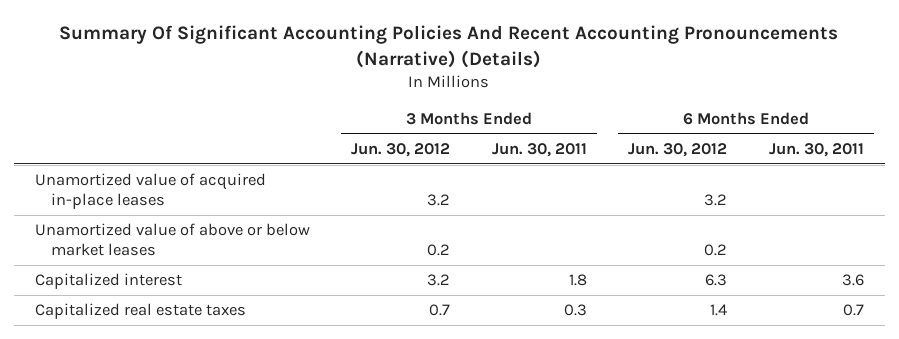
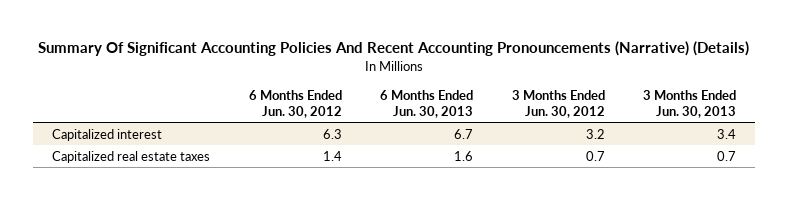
- | 3 Months Ended Jun. 30, 2012 | 3 Months Ended Jun. 30, 2011 | 6 Months Ended Jun. 30, 2012 | 6 Months Ended Jun. 30, 2011
+ | 6 Months Ended Jun. 30, 2012 | 6 Months Ended Jun. 30, 2013 | 3 Months Ended Jun. 30, 2012 | 3 Months Ended Jun. 30, 2013
- Unamortized value of acquired in-place leases | 3.2 | | 3.2 |
- Unamortized value of above or below market leases | 0.2 | | 0.2 |

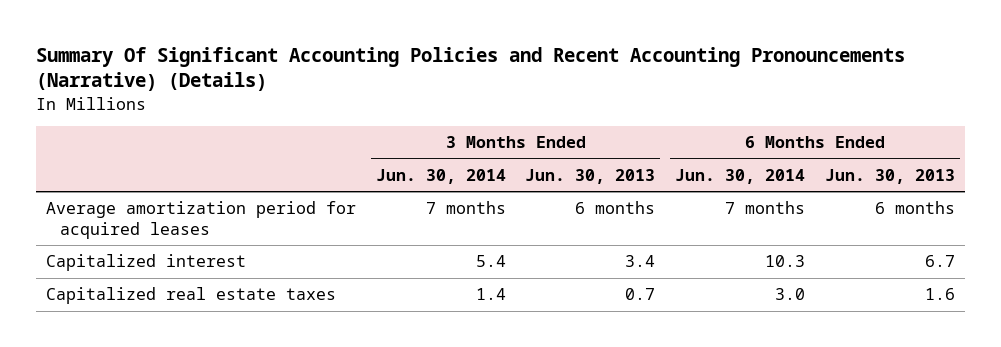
- Summary Of Significant Accounting Policies And Recent Accounting Pronouncements (Narrative) (Details)
+ Summary Of Significant Accounting Policies and Recent Accounting Pronouncements (Narrative) (Details)
- | 6 Months Ended Jun. 30, 2012 | 6 Months Ended Jun. 30, 2013 | 3 Months Ended Jun. 30, 2012 | 3 Months Ended Jun. 30, 2013
+ | 3 Months Ended Jun. 30, 2014 | 3 Months Ended Jun. 30, 2013 | 6 Months Ended Jun. 30, 2014 | 6 Months Ended Jun. 30, 2013
+ Average amortization period for acquired leases | 7 months | 6 months | 7 months | 6 months

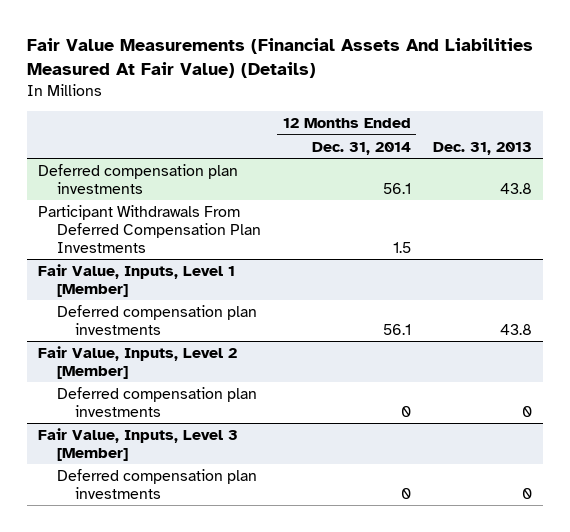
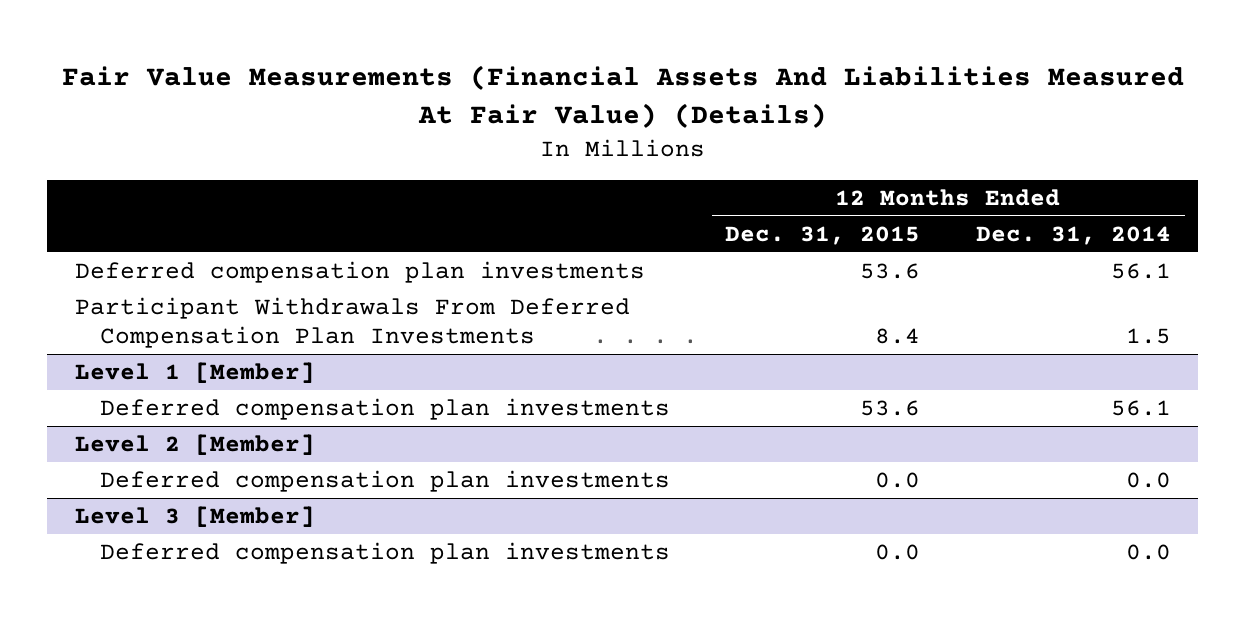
- | 12 Months Ended Dec. 31, 2014 | Dec. 31, 2013
+ | 12 Months Ended Dec. 31, 2015 | 12 Months Ended Dec. 31, 2014
- Fair Value, Inputs, Level 1 [Member]
+ Level 1 [Member]
- Fair Value, Inputs, Level 2 [Member]
- Deferred compensation plan investments | 0 | 0
- Fair Value, Inputs, Level 3 [Member]
- Deferred compensation plan investments | 0 | 0
+ Level 2 [Member]
+ Deferred compensation plan investments | 0.0 | 0.0
+ Level 3 [Member]
+ Deferred compensation plan investments | 0.0 | 0.0

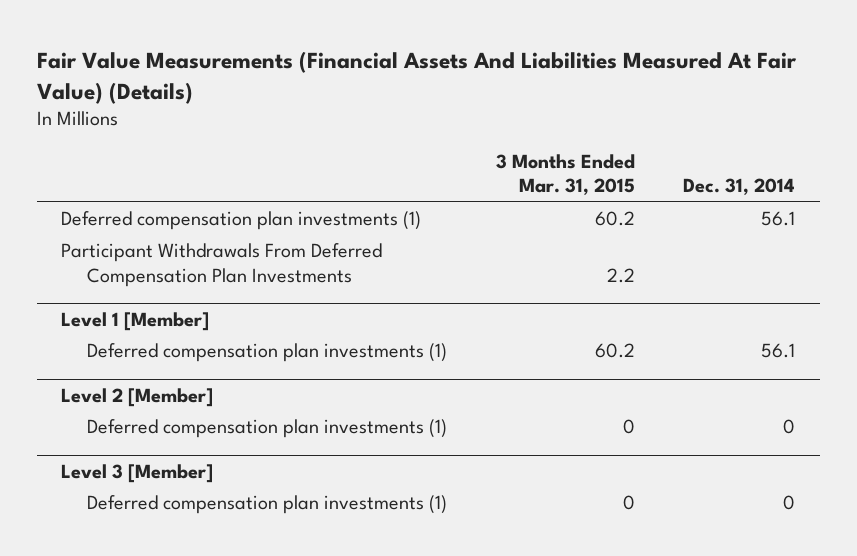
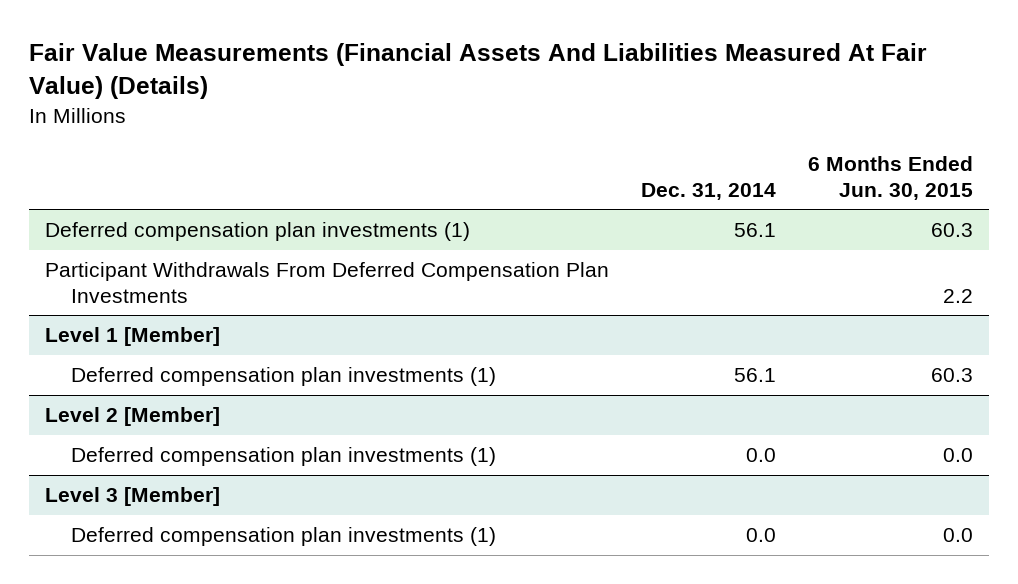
- | 3 Months Ended Mar. 31, 2015 | Dec. 31, 2014
+ | Dec. 31, 2014 | 6 Months Ended Jun. 30, 2015
@ Level 2 [Member]
- Deferred compensation plan investments (1) | 0 | 0
+ Deferred compensation plan investments (1) | 0.0 | 0.0
@ Level 3 [Member]
- Deferred compensation plan investments (1) | 0 | 0
+ Deferred compensation plan investments (1) | 0.0 | 0.0

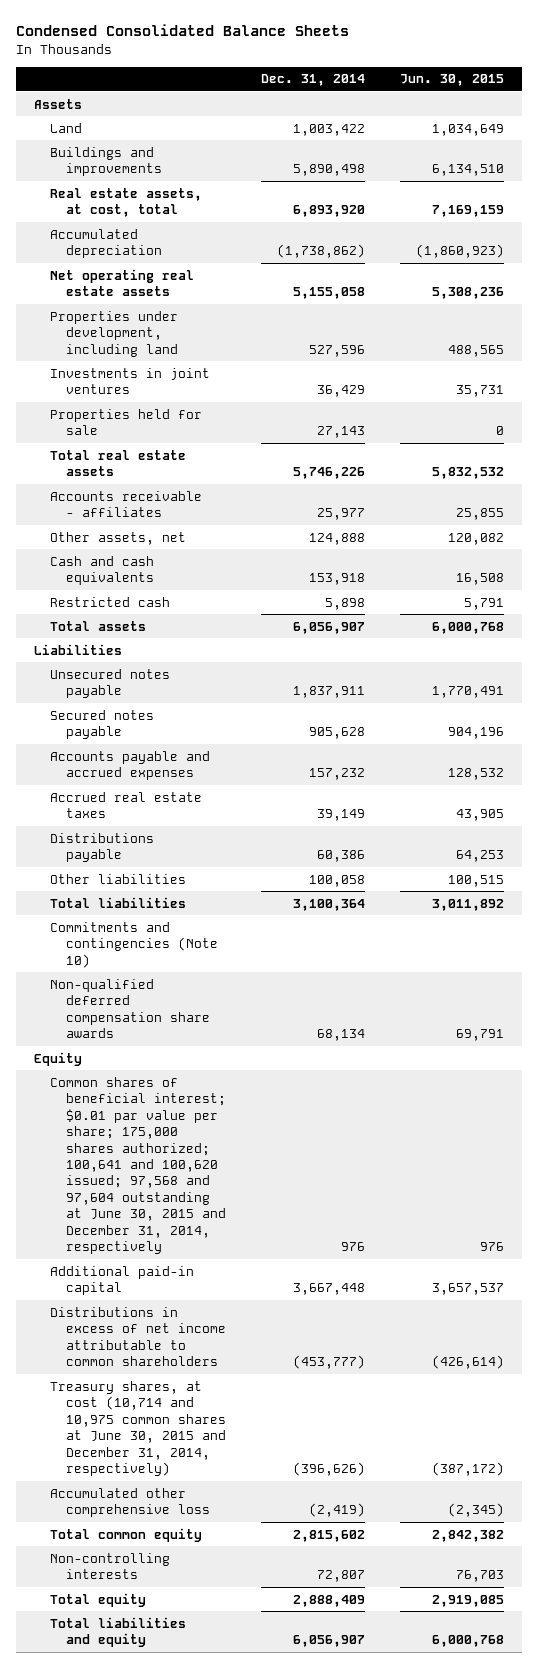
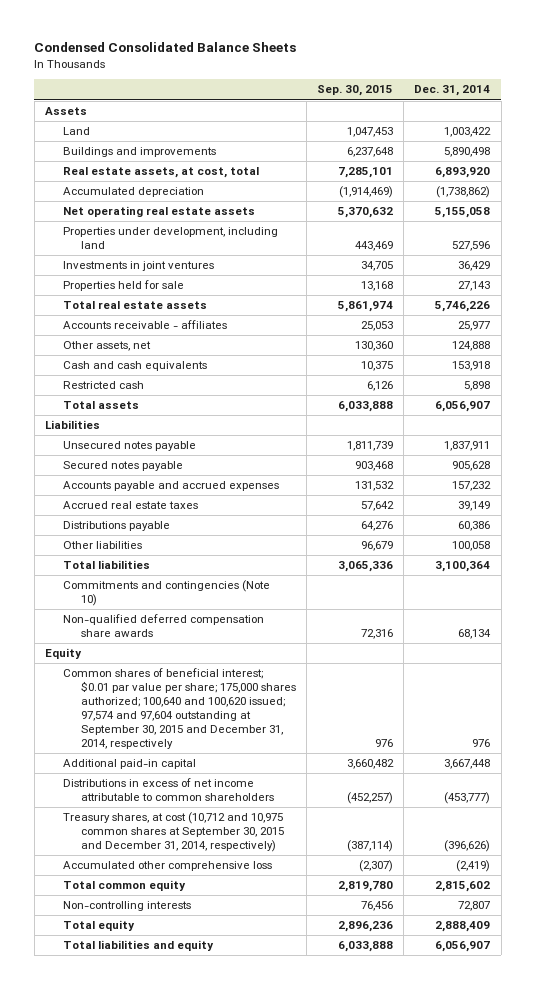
- | Dec. 31, 2014 | Jun. 30, 2015
+ | Sep. 30, 2015 | Dec. 31, 2014
- Common shares of beneficial interest; $0.01 par value per share; 175,000 shares authorized; 100,641 and 100,620 issued; 97,568 and 97,604 outstanding at June 30, 2015 and December 31, 2014, respectively | 976 | 976
+ Common shares of beneficial interest; $0.01 par value per share; 175,000 shares authorized; 100,640 and 100,620 issued; 97,574 and 97,604 outstanding at September 30, 2015 and December 31, 2014, respectively | 976 | 976
- Treasury shares, at cost (10,714 and 10,975 common shares at June 30, 2015 and December 31, 2014, respectively) | (396,626) | (387,172)
+ Treasury shares, at cost (10,712 and 10,975 common shares at September 30, 2015 and December 31, 2014, respectively) | (387,114) | (396,626)

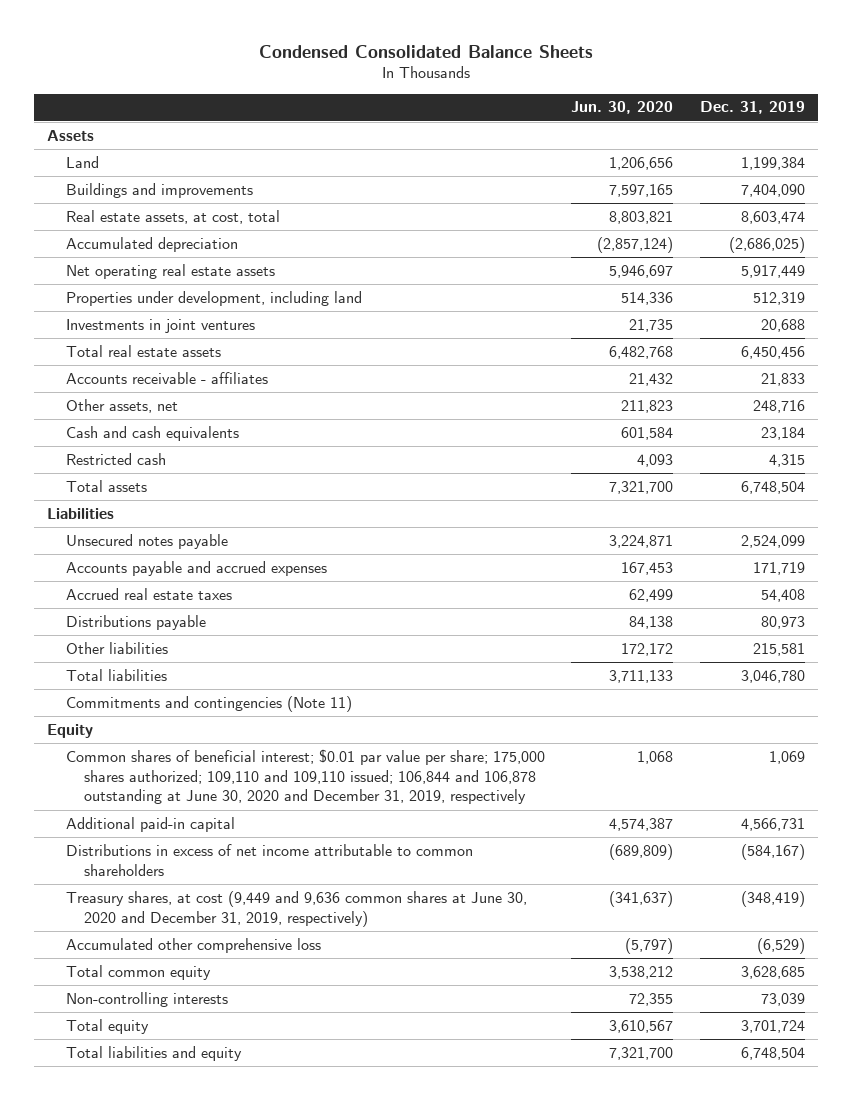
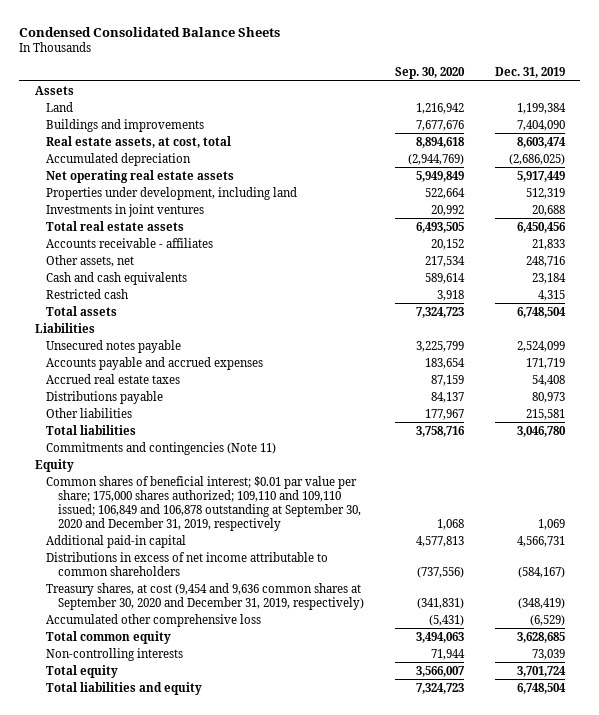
- | Jun. 30, 2020 | Dec. 31, 2019
+ | Sep. 30, 2020 | Dec. 31, 2019
- Common shares of beneficial interest; $0.01 par value per share; 175,000 shares authorized; 109,110 and 109,110 issued; 106,844 and 106,878 outstanding at June 30, 2020 and December 31, 2019, respectively | 1,068 | 1,069
+ Common shares of beneficial interest; $0.01 par value per share; 175,000 shares authorized; 109,110 and 109,110 issued; 106,849 and 106,878 outstanding at September 30, 2020 and December 31, 2019, respectively | 1,068 | 1,069
- Treasury shares, at cost (9,449 and 9,636 common shares at June 30, 2020 and December 31, 2019, respectively) | (341,637) | (348,419)
+ Treasury shares, at cost (9,454 and 9,636 common shares at September 30, 2020 and December 31, 2019, respectively) | (341,831) | (348,419)

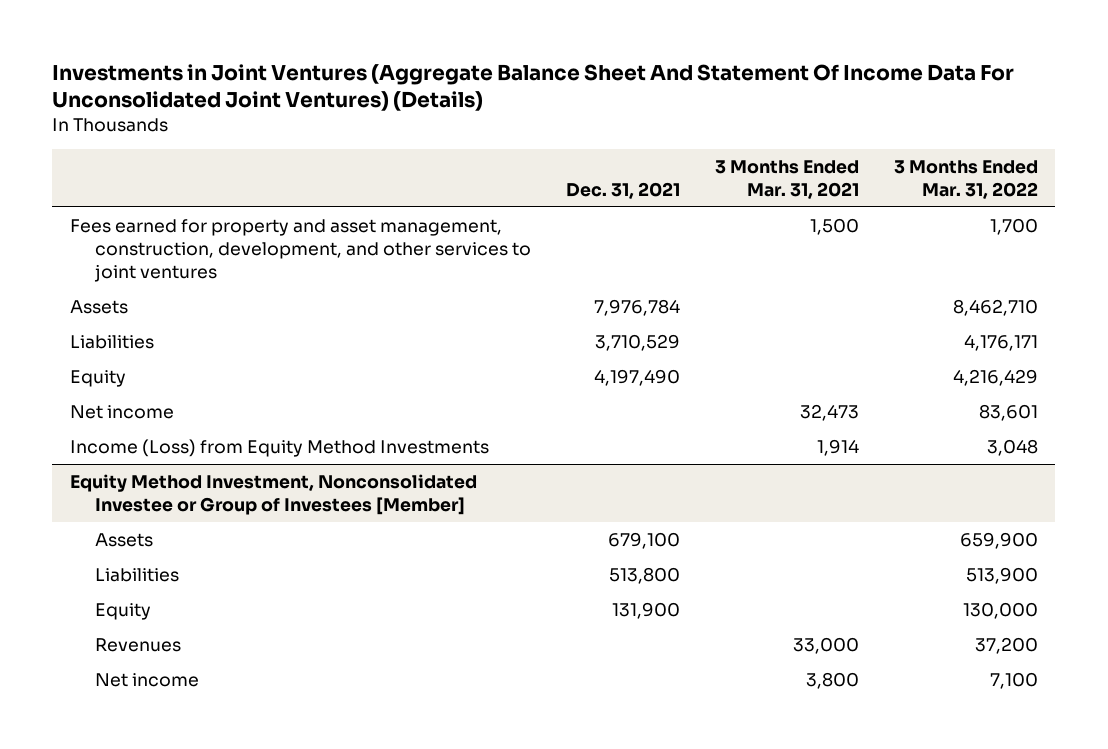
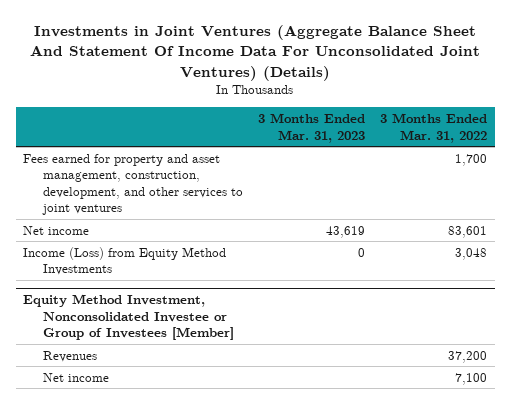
- | Dec. 31, 2021 | 3 Months Ended Mar. 31, 2021 | 3 Months Ended Mar. 31, 2022
+ | 3 Months Ended Mar. 31, 2023 | 3 Months Ended Mar. 31, 2022
- Assets | 7,976,784 | | 8,462,710
- Liabilities | 3,710,529 | | 4,176,171
- Equity | 4,197,490 | | 4,216,429
@ Equity Method Investment, Nonconsolidated Investee or Group of Investees [Member]
- Assets | 679,100 | | 659,900
- Liabilities | 513,800 | | 513,900
- Equity | 131,900 | | 130,000

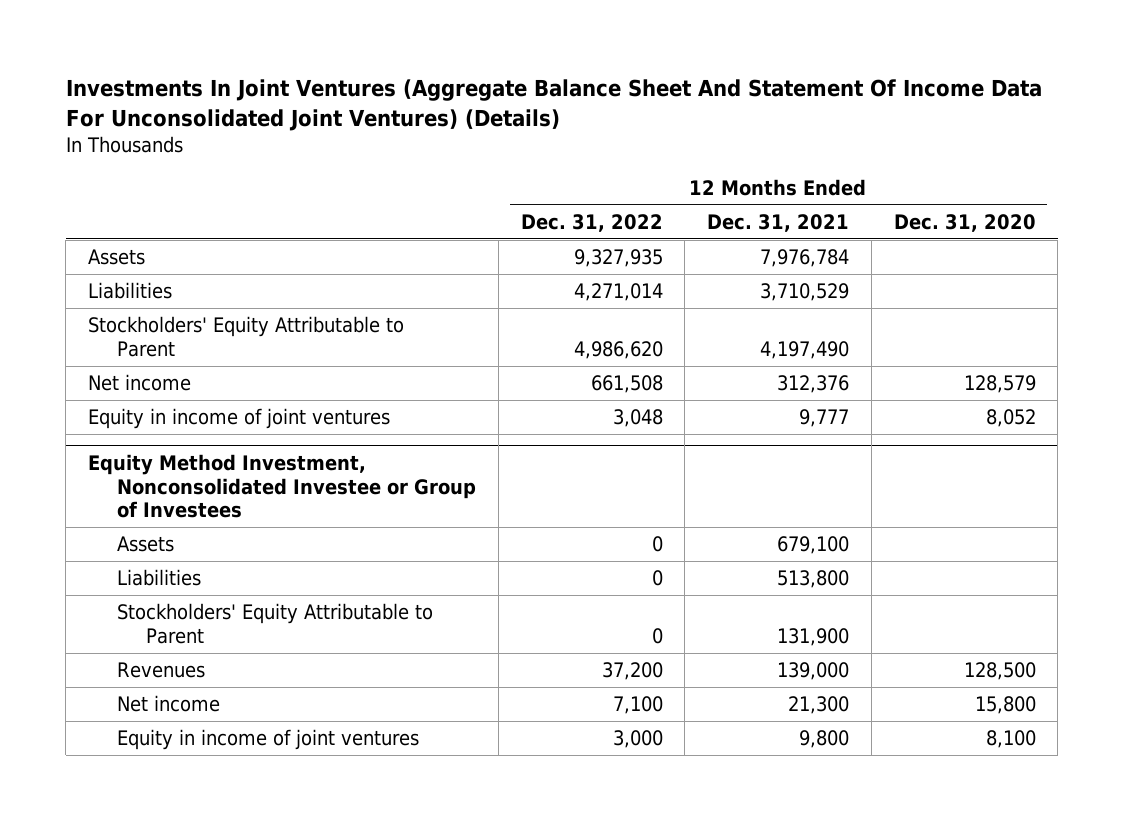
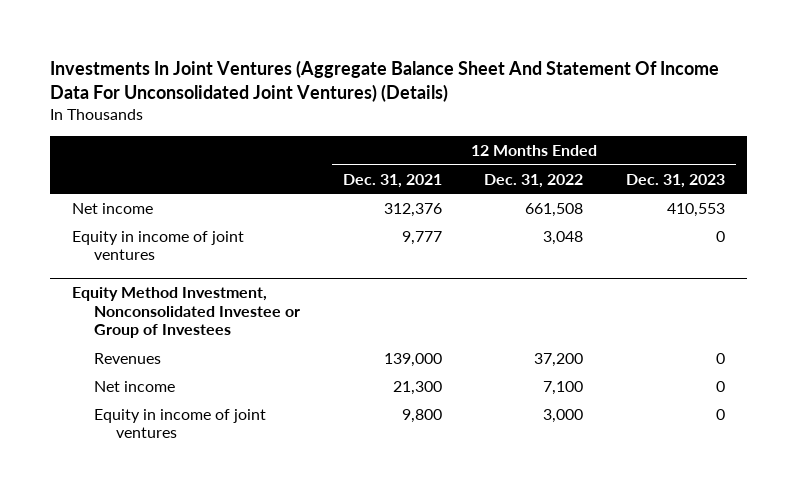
- | 12 Months Ended Dec. 31, 2022 | 12 Months Ended Dec. 31, 2021 | 12 Months Ended Dec. 31, 2020
+ | 12 Months Ended Dec. 31, 2021 | 12 Months Ended Dec. 31, 2022 | 12 Months Ended Dec. 31, 2023
- Assets | 9,327,935 | 7,976,784 |
- Liabilities | 4,271,014 | 3,710,529 |
- Stockholders' Equity Attributable to Parent | 4,986,620 | 4,197,490 |
@ Equity Method Investment, Nonconsolidated Investee or Group of Investees
- Assets | 0 | 679,100 |
- Liabilities | 0 | 513,800 |
- Stockholders' Equity Attributable to Parent | 0 | 131,900 |

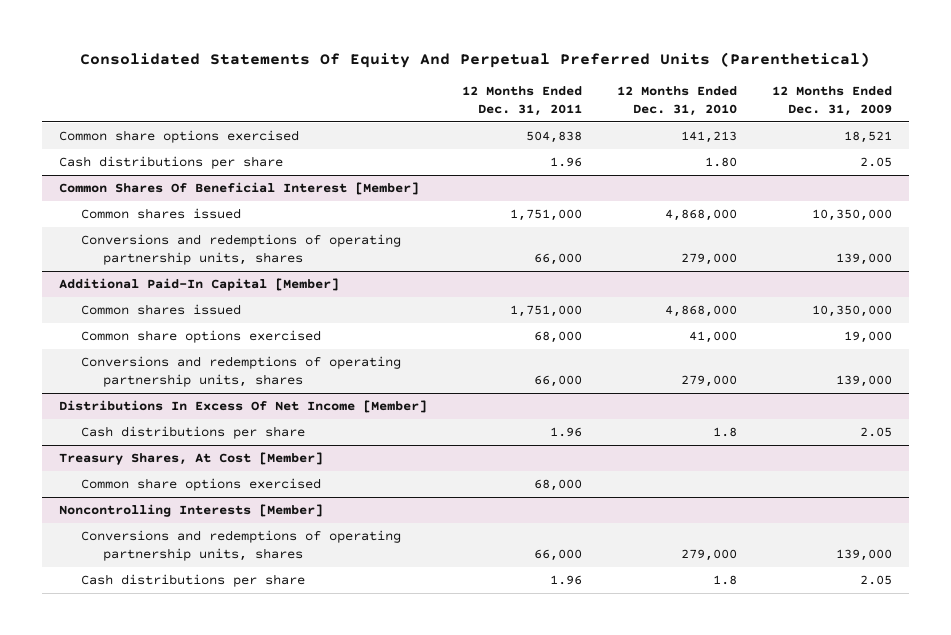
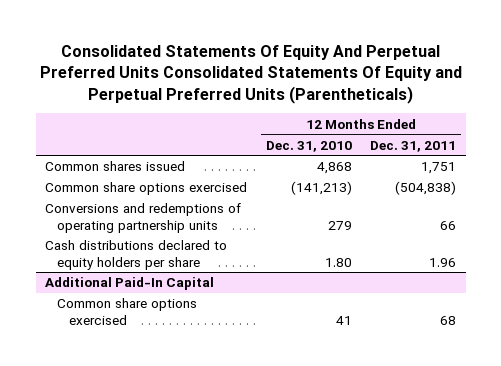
- Consolidated Statements Of Equity And Perpetual Preferred Units (Parenthetical)
+ Consolidated Statements Of Equity And Perpetual Preferred Units Consolidated Statements Of Equity and Perpetual Preferred Units (Parentheticals)
- | 12 Months Ended Dec. 31, 2011 | 12 Months Ended Dec. 31, 2010 | 12 Months Ended Dec. 31, 2009
+ | 12 Months Ended Dec. 31, 2010 | 12 Months Ended Dec. 31, 2011
- Common share options exercised | 504,838 | 141,213 | 18,521
- Cash distributions per share | 1.96 | 1.80 | 2.05
- Common Shares Of Beneficial Interest [Member]
- Common shares issued | 1,751,000 | 4,868,000 | 10,350,000
- Conversions and redemptions of operating partnership units, shares | 66,000 | 279,000 | 139,000
- Additional Paid-In Capital [Member]
- Common shares issued | 1,751,000 | 4,868,000 | 10,350,000
- Common share options exercised | 68,000 | 41,000 | 19,000
- Conversions and redemptions of operating partnership units, shares | 66,000 | 279,000 | 139,000
- Distributions In Excess Of Net Income [Member]
- Cash distributions per share | 1.96 | 1.8 | 2.05
- Treasury Shares, At Cost [Member]
- Common share options exercised | 68,000 | |
- Noncontrolling Interests [Member]
- Conversions and redemptions of operating partnership units, shares | 66,000 | 279,000 | 139,000
- Cash distributions per share | 1.96 | 1.8 | 2.05
+ Common shares issued | 4,868 | 1,751
+ Common share options exercised | (141,213) | (504,838)
+ Conversions and redemptions of operating partnership units | 279 | 66
+ Cash distributions declared to equity holders per share | 1.80 | 1.96
+ Additional Paid-In Capital
+ Common share options exercised | 41 | 68

